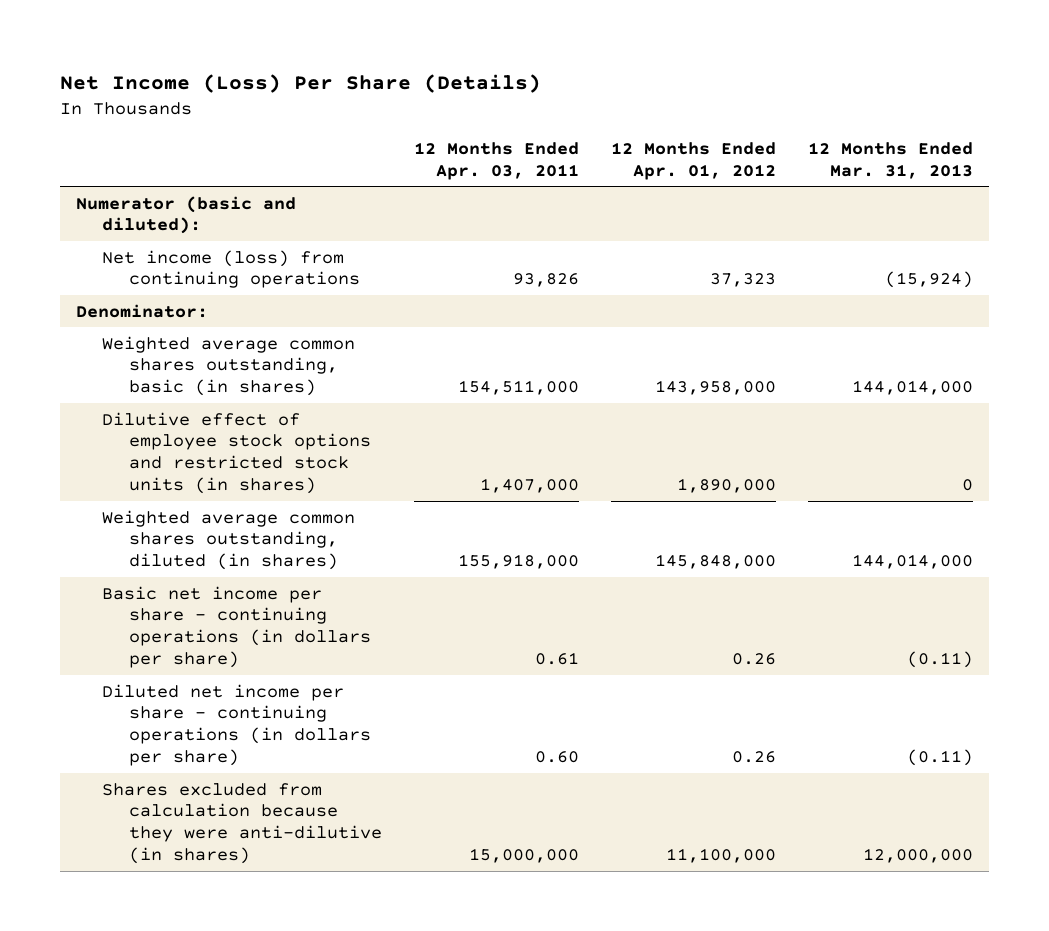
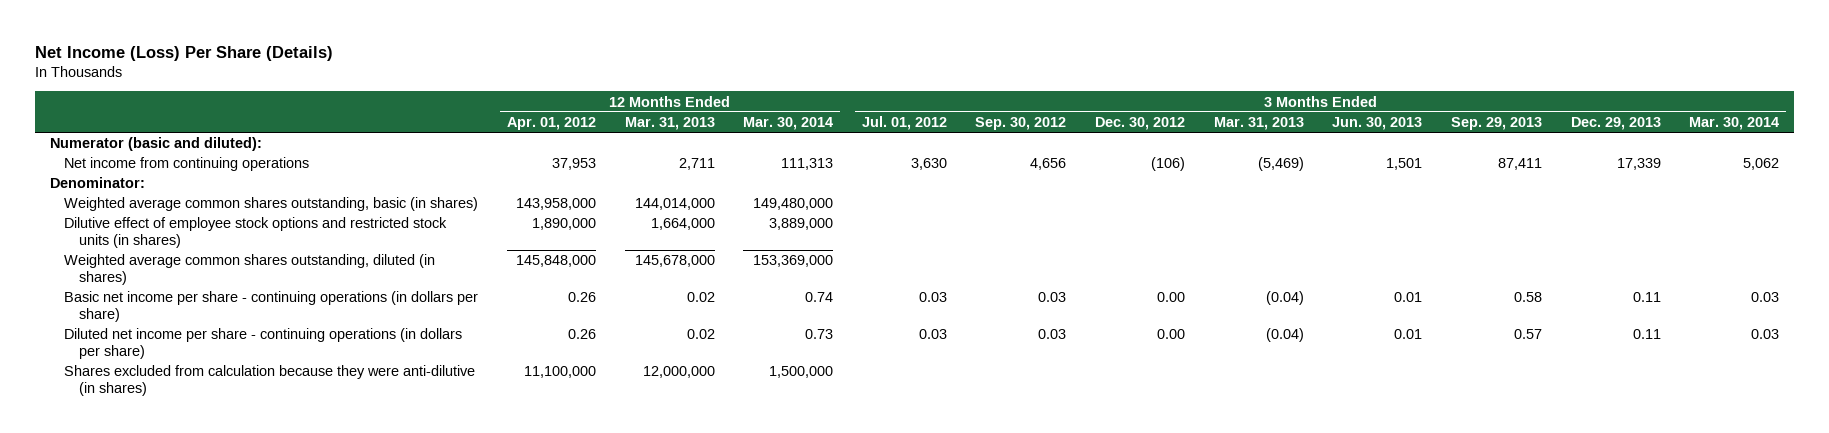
- | 12 Months Ended Apr. 03, 2011 | 12 Months Ended Apr. 01, 2012 | 12 Months Ended Mar. 31, 2013
+ | 12 Months Ended Apr. 01, 2012 | 12 Months Ended Mar. 31, 2013 | 12 Months Ended Mar. 30, 2014 | 3 Months Ended Jul. 01, 2012 | 3 Months Ended Sep. 30, 2012 | 3 Months Ended Dec. 30, 2012 | 3 Months Ended Mar. 31, 2013 | 3 Months Ended Jun. 30, 2013 | 3 Months Ended Sep. 29, 2013 | 3 Months Ended Dec. 29, 2013 | 3 Months Ended Mar. 30, 2014
- Net income (loss) from continuing operations | 93,826 | 37,323 | (15,924)
+ Net income from continuing operations | 37,953 | 2,711 | 111,313 | 3,630 | 4,656 | (106) | (5,469) | 1,501 | 87,411 | 17,339 | 5,062
- Dilutive effect of employee stock options and restricted stock units (in shares) | 1,407,000 | 1,890,000 | 0
- Weighted average common shares outstanding, diluted (in shares) | 155,918,000 | 145,848,000 | 144,014,000
- Basic net income per share - continuing operations (in dollars per share) | 0.61 | 0.26 | (0.11)
- Diluted net income per share - continuing operations (in dollars per share) | 0.60 | 0.26 | (0.11)
+ Dilutive effect of employee stock options and restricted stock units (in shares) | 1,890,000 | 1,664,000 | 3,889,000 | | | | | | | |
+ Weighted average common shares outstanding, diluted (in shares) | 145,848,000 | 145,678,000 | 153,369,000 | | | | | | | |
+ Basic net income per share - continuing operations (in dollars per share) | 0.26 | 0.02 | 0.74 | 0.03 | 0.03 | 0.00 | (0.04) | 0.01 | 0.58 | 0.11 | 0.03
+ Diluted net income per share - continuing operations (in dollars per share) | 0.26 | 0.02 | 0.73 | 0.03 | 0.03 | 0.00 | (0.04) | 0.01 | 0.57 | 0.11 | 0.03

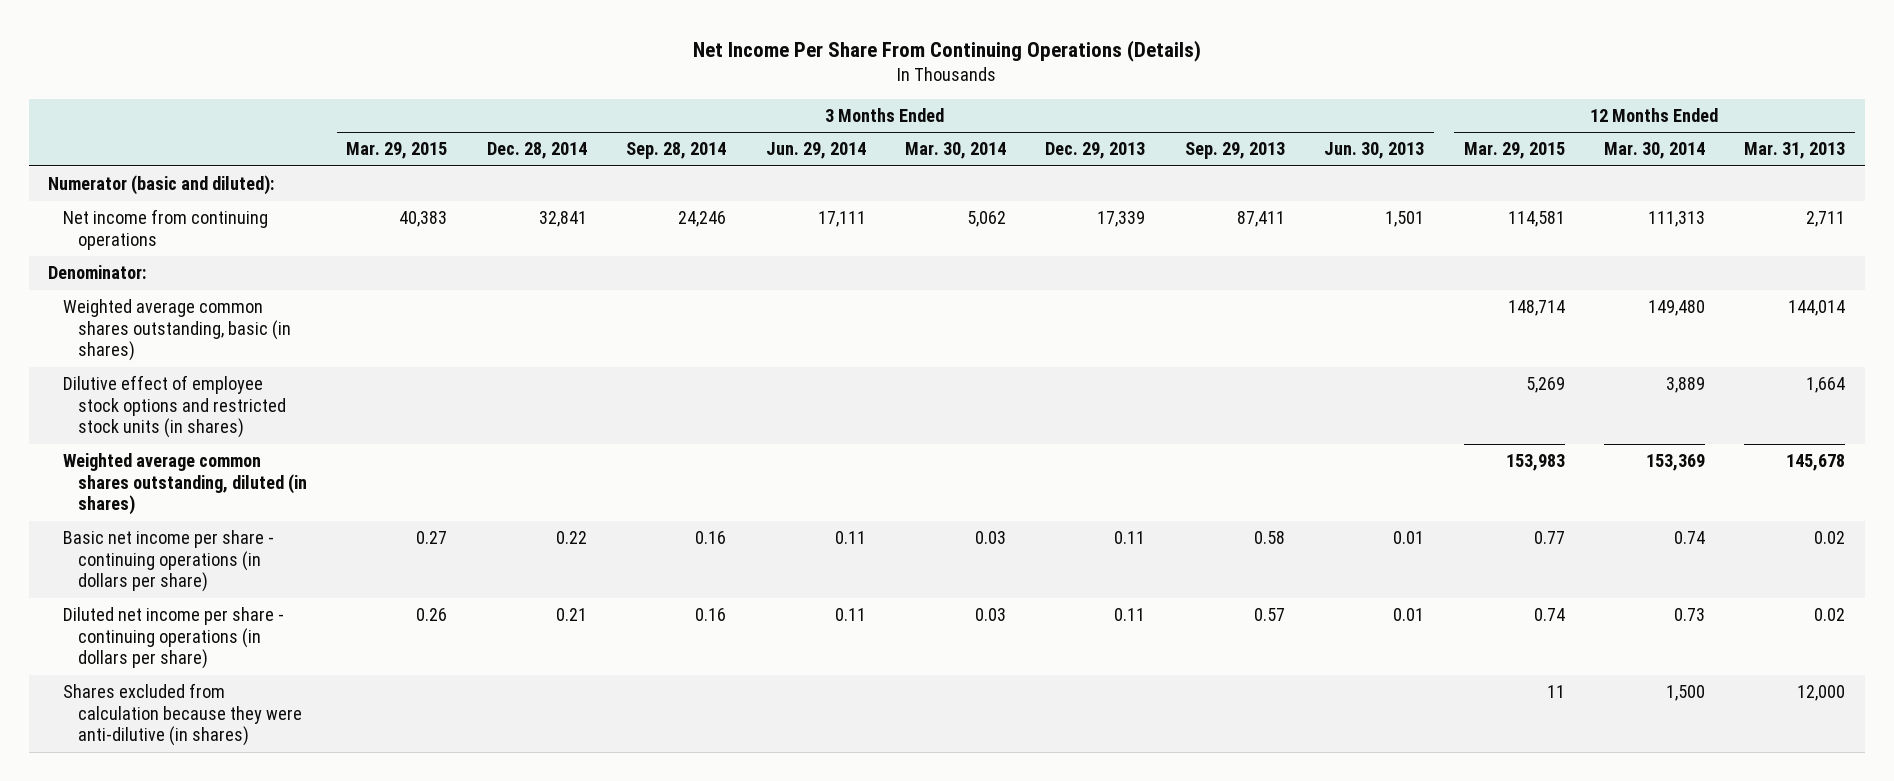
- Net Income (Loss) Per Share (Details)
+ Net Income Per Share From Continuing Operations (Details)
- | 12 Months Ended Apr. 01, 2012 | 12 Months Ended Mar. 31, 2013 | 12 Months Ended Mar. 30, 2014 | 3 Months Ended Jul. 01, 2012 | 3 Months Ended Sep. 30, 2012 | 3 Months Ended Dec. 30, 2012 | 3 Months Ended Mar. 31, 2013 | 3 Months Ended Jun. 30, 2013 | 3 Months Ended Sep. 29, 2013 | 3 Months Ended Dec. 29, 2013 | 3 Months Ended Mar. 30, 2014
+ | 3 Months Ended Mar. 29, 2015 | 3 Months Ended Dec. 28, 2014 | 3 Months Ended Sep. 28, 2014 | 3 Months Ended Jun. 29, 2014 | 3 Months Ended Mar. 30, 2014 | 3 Months Ended Dec. 29, 2013 | 3 Months Ended Sep. 29, 2013 | 3 Months Ended Jun. 30, 2013 | 12 Months Ended Mar. 29, 2015 | 12 Months Ended Mar. 30, 2014 | 12 Months Ended Mar. 31, 2013
- Weighted average common shares outstanding, basic (in shares) | 143,958,000 | 144,014,000 | 149,480,000 | | | | | | | |
- Dilutive effect of employee stock options and restricted stock units (in shares) | 1,890,000 | 1,664,000 | 3,889,000 | | | | | | | |
- Weighted average common shares outstanding, diluted (in shares) | 145,848,000 | 145,678,000 | 153,369,000 | | | | | | | |
+ Weighted average common shares outstanding, basic (in shares) | | | | | | | | | 148,714 | 149,480 | 144,014
+ Dilutive effect of employee stock options and restricted stock units (in shares) | | | | | | | | | 5,269 | 3,889 | 1,664
+ Weighted average common shares outstanding, diluted (in shares) | | | | | | | | | 153,983 | 153,369 | 145,678
- Shares excluded from calculation because they were anti-dilutive (in shares) | 11,100,000 | 12,000,000 | 1,500,000 | | | | | | | |
+ Shares excluded from calculation because they were anti-dilutive (in shares) | | | | | | | | | 11 | 1,500 | 12,000

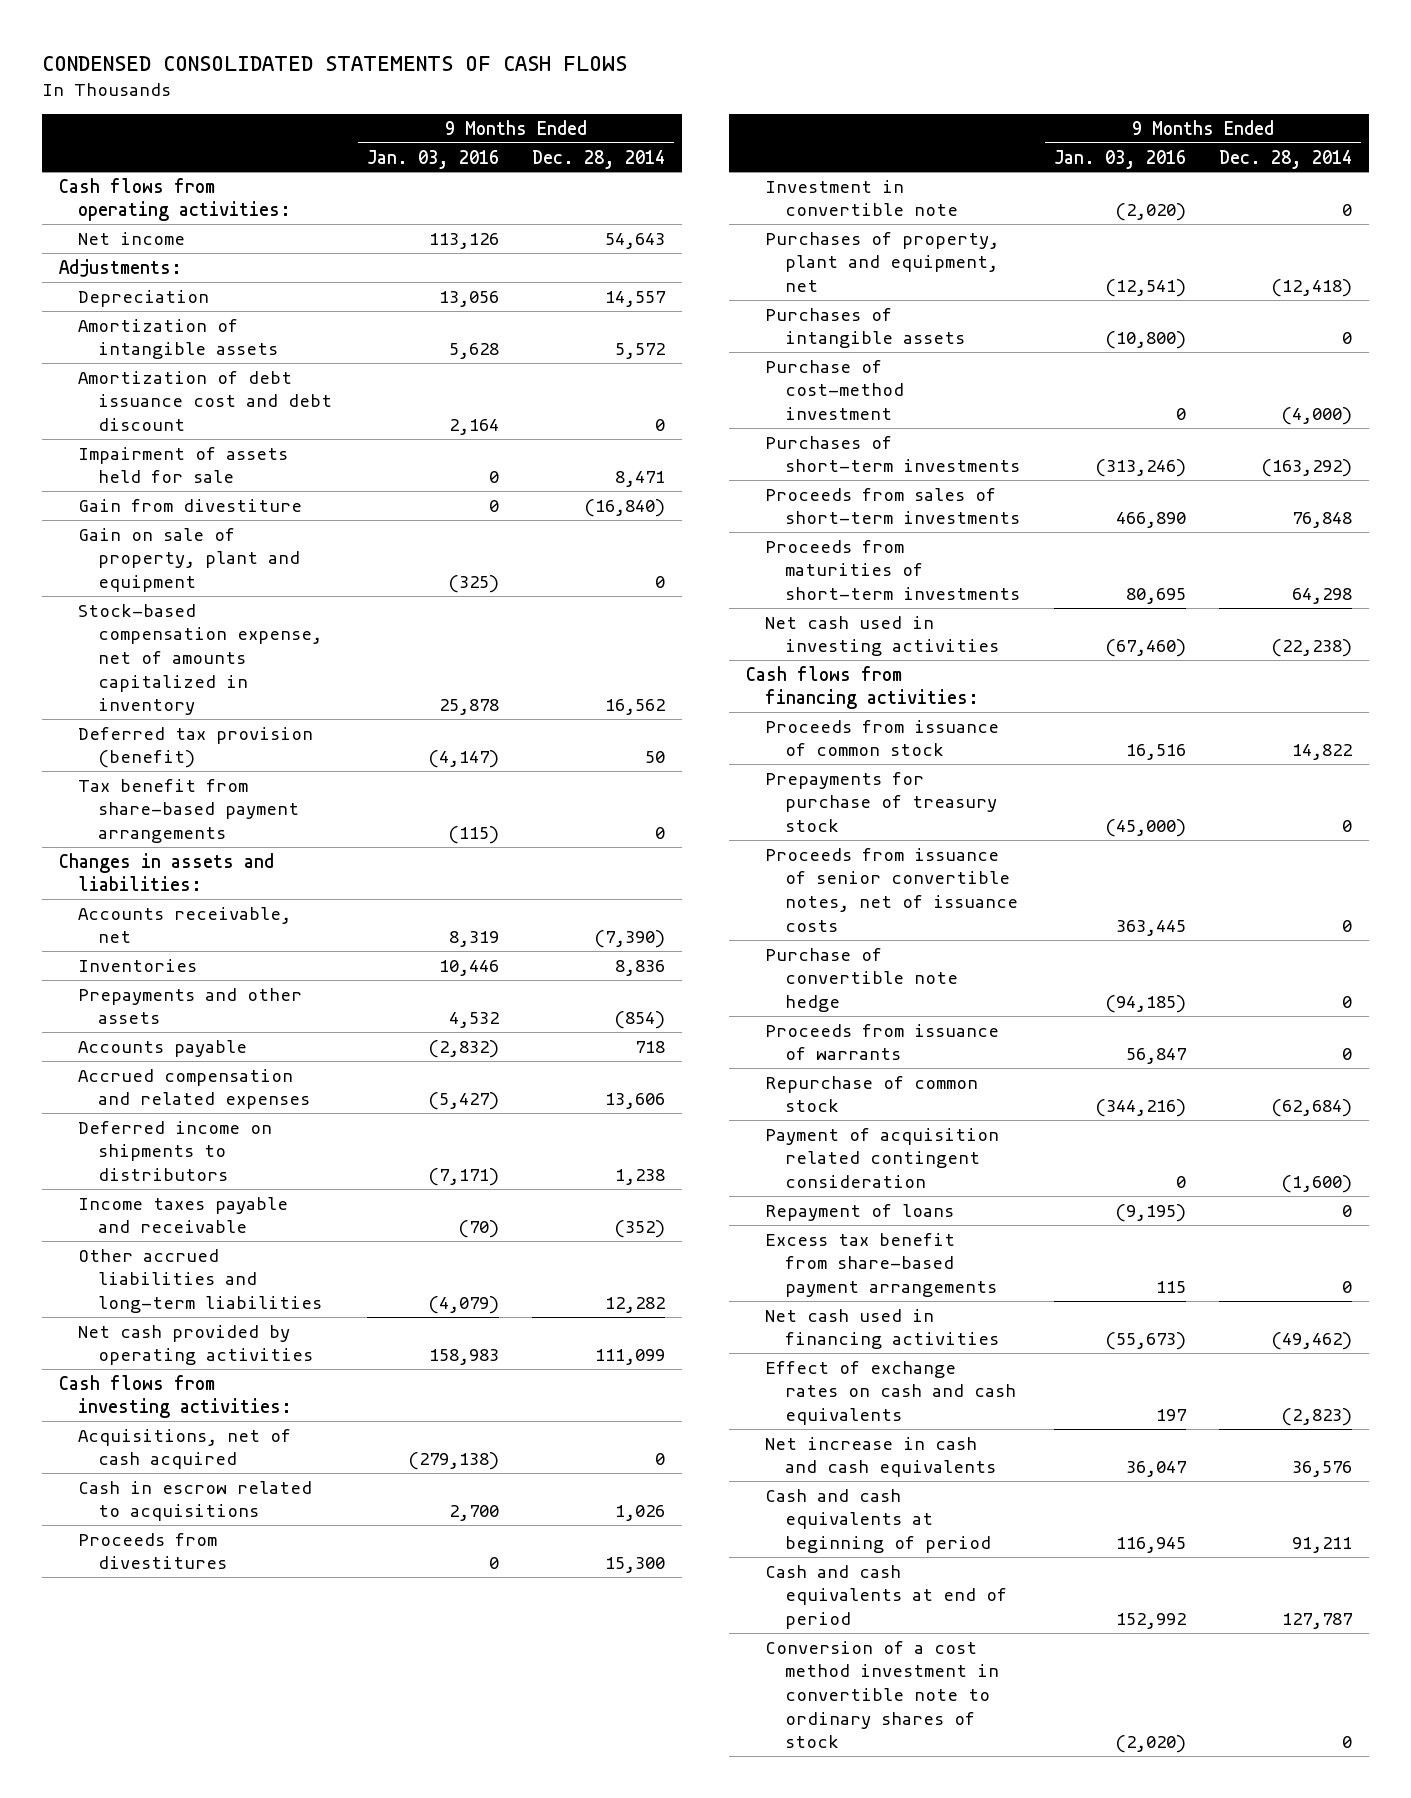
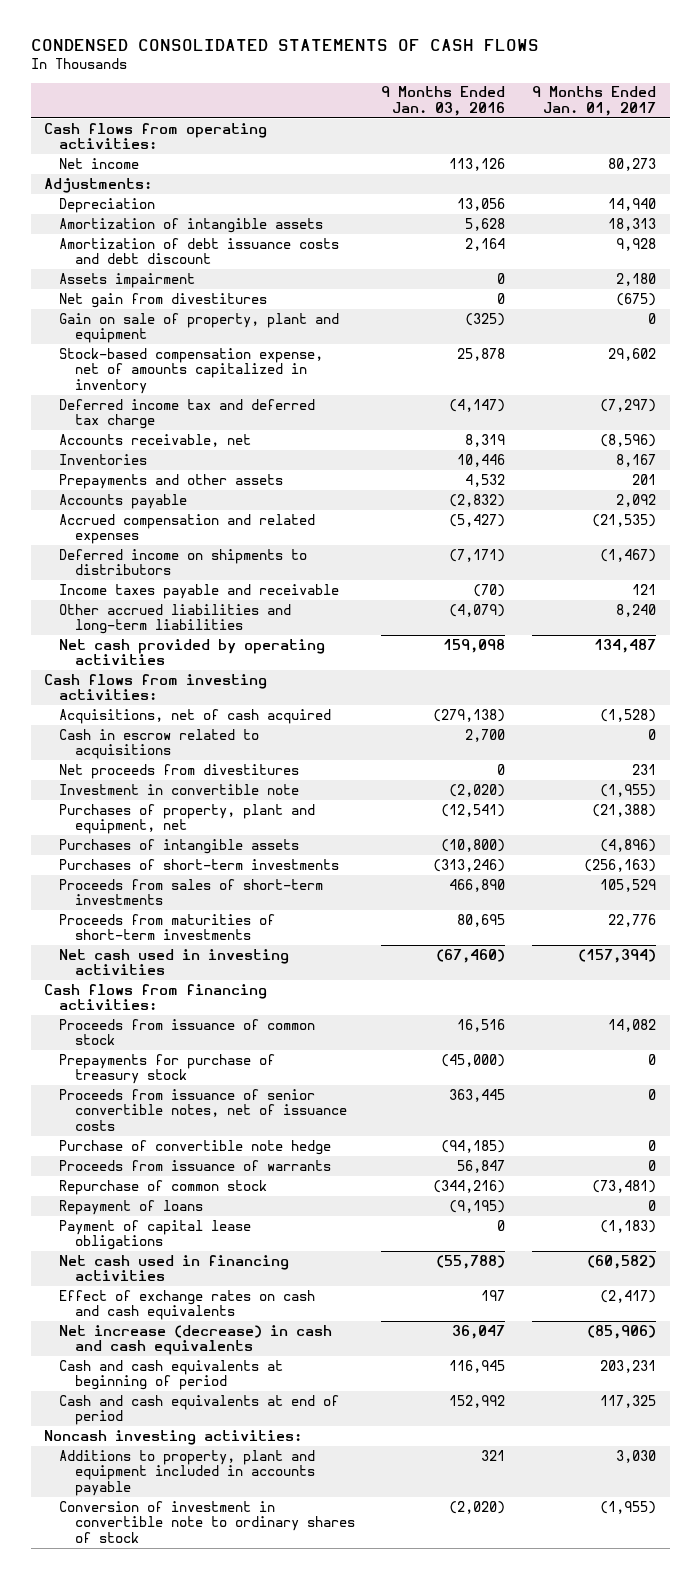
- | 9 Months Ended Jan. 03, 2016 | 9 Months Ended Dec. 28, 2014
+ | 9 Months Ended Jan. 03, 2016 | 9 Months Ended Jan. 01, 2017
- Amortization of debt issuance cost and debt discount | 2,164 | 0
- Impairment of assets held for sale | 0 | 8,471
- Gain from divestiture | 0 | (16,840)
+ Amortization of debt issuance costs and debt discount | 2,164 | 9,928
+ Assets impairment | 0 | 2,180
+ Net gain from divestitures | 0 | (675)
- Deferred tax provision (benefit) | (4,147) | 50
- Tax benefit from share-based payment arrangements | (115) | 0
- Changes in assets and liabilities:
+ Deferred income tax and deferred tax charge | (4,147) | (7,297)
- Net cash provided by operating activities | 158,983 | 111,099
+ Net cash provided by operating activities | 159,098 | 134,487
- Proceeds from divestitures | 0 | 15,300
+ Net proceeds from divestitures | 0 | 231
- Purchase of cost-method investment | 0 | (4,000)
- Payment of acquisition related contingent consideration | 0 | (1,600)
- Excess tax benefit from share-based payment arrangements | 115 | 0
- Net cash used in financing activities | (55,673) | (49,462)
+ Payment of capital lease obligations | 0 | (1,183)
+ Net cash used in financing activities | (55,788) | (60,582)
- Net increase in cash and cash equivalents | 36,047 | 36,576
+ Net increase (decrease) in cash and cash equivalents | 36,047 | (85,906)
- Conversion of a cost method investment in convertible note to ordinary shares of stock | (2,020) | 0
+ Noncash investing activities:
+ Additions to property, plant and equipment included in accounts payable | 321 | 3,030
+ Conversion of investment in convertible note to ordinary shares of stock | (2,020) | (1,955)

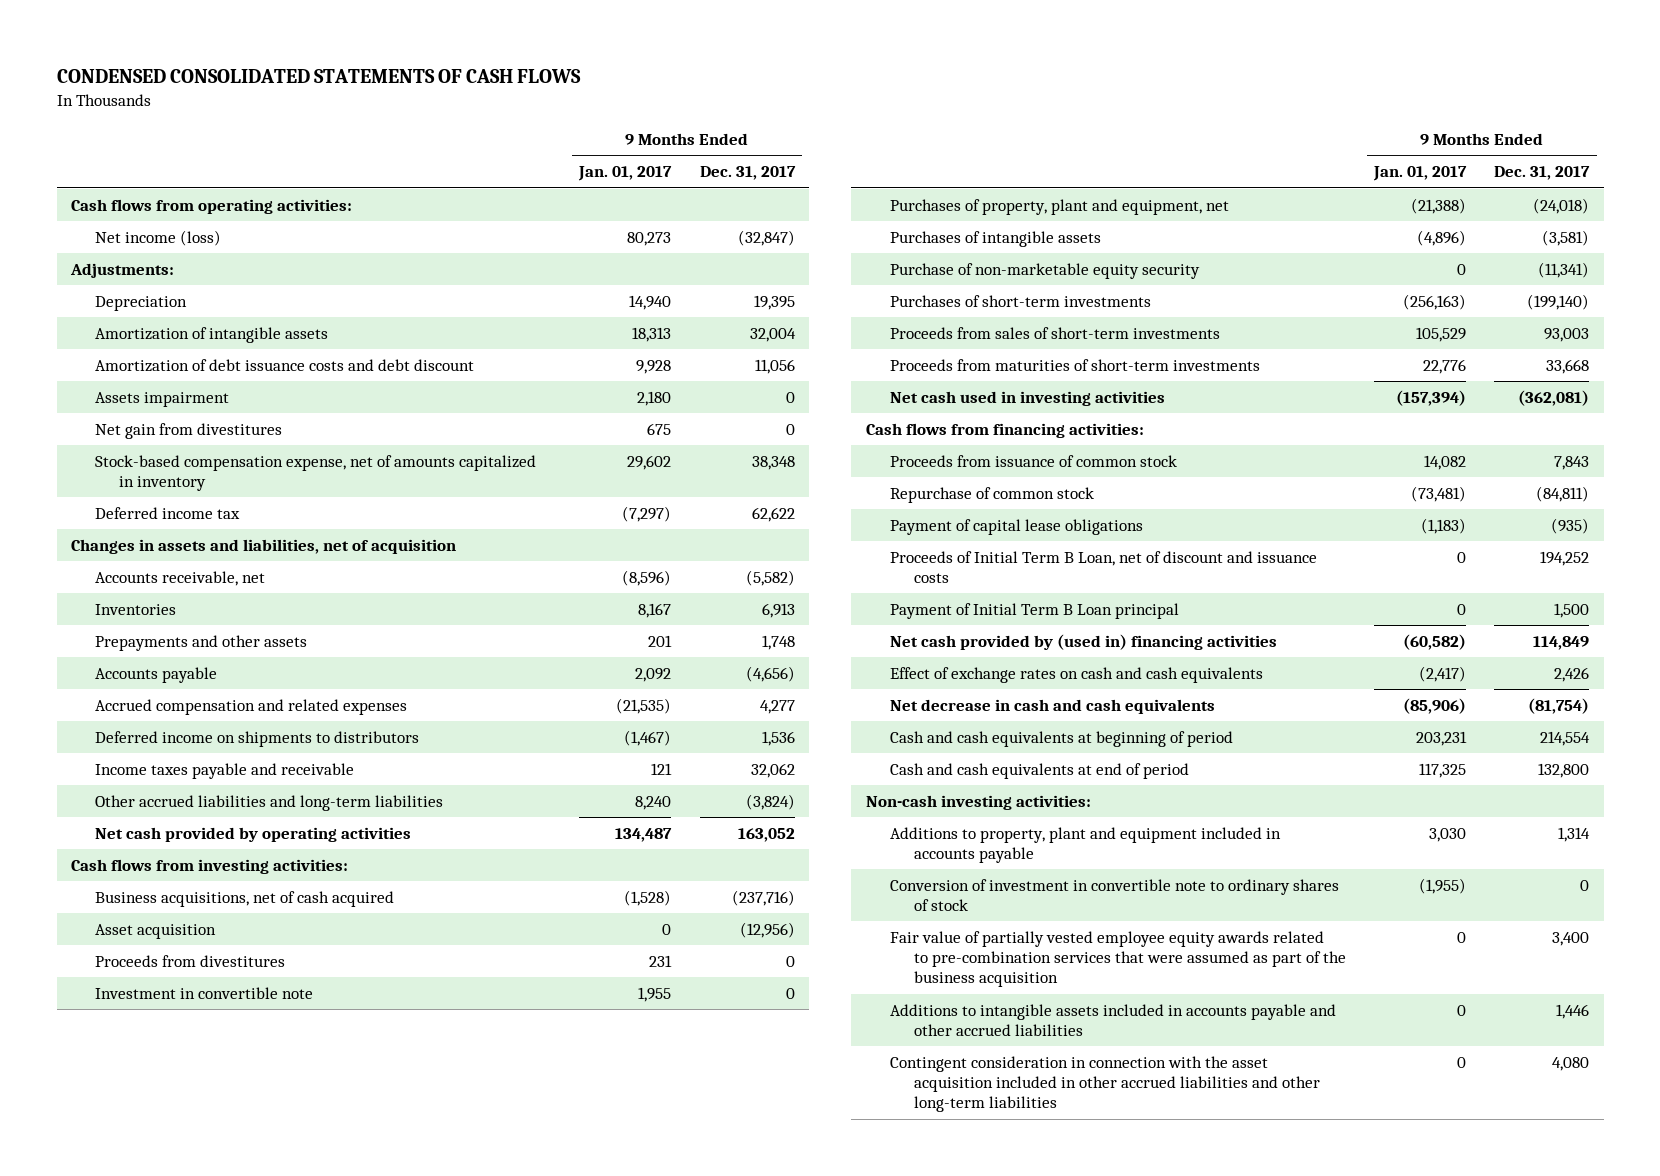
- | 9 Months Ended Jan. 03, 2016 | 9 Months Ended Jan. 01, 2017
+ | 9 Months Ended Jan. 01, 2017 | 9 Months Ended Dec. 31, 2017
- Net income | 113,126 | 80,273
+ Net income (loss) | 80,273 | (32,847)
- Net gain from divestitures | 0 | (675)
- Gain on sale of property, plant and equipment | (325) | 0
+ Net gain from divestitures | 675 | 0
- Deferred income tax and deferred tax charge | (4,147) | (7,297)
+ Deferred income tax | (7,297) | 62,622
+ Changes in assets and liabilities, net of acquisition
- Acquisitions, net of cash acquired | (279,138) | (1,528)
- Cash in escrow related to acquisitions | 2,700 | 0
- Net proceeds from divestitures | 0 | 231
- Investment in convertible note | (2,020) | (1,955)
+ Business acquisitions, net of cash acquired | (1,528) | (237,716)
+ Asset acquisition | 0 | (12,956)
+ Proceeds from divestitures | 231 | 0
+ Investment in convertible note | 1,955 | 0
+ Purchase of non-marketable equity security | 0 | (11,341)
- Prepayments for purchase of treasury stock | (45,000) | 0
- Proceeds from issuance of senior convertible notes, net of issuance costs | 363,445 | 0
- Purchase of convertible note hedge | (94,185) | 0
- Proceeds from issuance of warrants | 56,847 | 0
- Repayment of loans | (9,195) | 0
- Net cash used in financing activities | (55,788) | (60,582)
+ Proceeds of Initial Term B Loan, net of discount and issuance costs | 0 | 194,252
+ Payment of Initial Term B Loan principal | 0 | 1,500
+ Net cash provided by (used in) financing activities | (60,582) | 114,849
- Net increase (decrease) in cash and cash equivalents | 36,047 | (85,906)
+ Net decrease in cash and cash equivalents | (85,906) | (81,754)
- Noncash investing activities:
+ Non-cash investing activities:
+ Fair value of partially vested employee equity awards related to pre-combination services that were assumed as part of the business acquisition | 0 | 3,400
+ Additions to intangible assets included in accounts payable and other accrued liabilities | 0 | 1,446
+ Contingent consideration in connection with the asset acquisition included in other accrued liabilities and other long-term liabilities | 0 | 4,080

